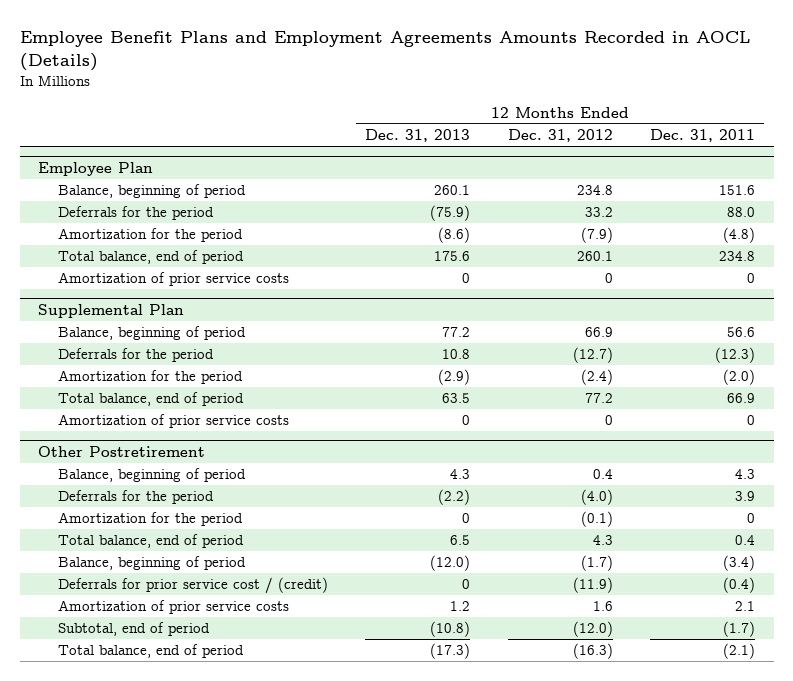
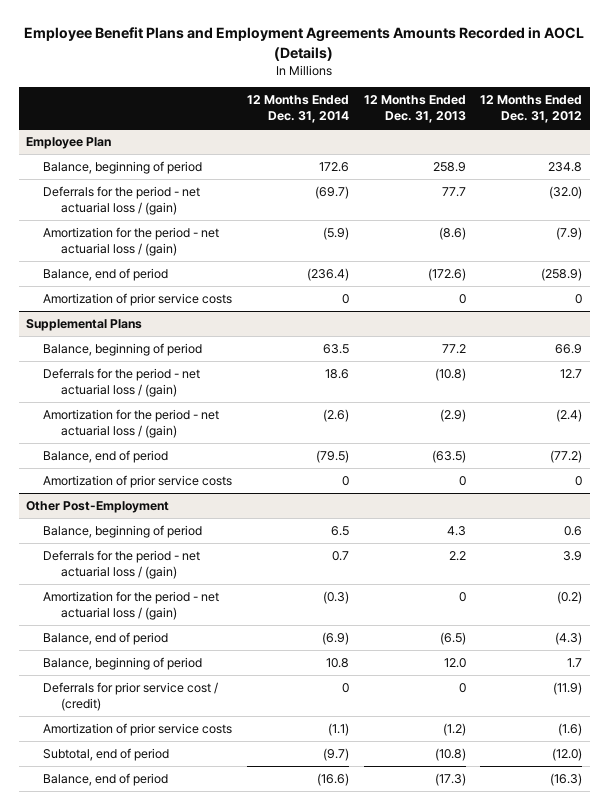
- | 12 Months Ended Dec. 31, 2013 | 12 Months Ended Dec. 31, 2012 | 12 Months Ended Dec. 31, 2011
+ | 12 Months Ended Dec. 31, 2014 | 12 Months Ended Dec. 31, 2013 | 12 Months Ended Dec. 31, 2012
@ Employee Plan
- Balance, beginning of period | 260.1 | 234.8 | 151.6
- Deferrals for the period | (75.9) | 33.2 | 88.0
- Amortization for the period | (8.6) | (7.9) | (4.8)
- Total balance, end of period | 175.6 | 260.1 | 234.8
+ Balance, beginning of period | 172.6 | 258.9 | 234.8
+ Deferrals for the period - net actuarial loss / (gain) | (69.7) | 77.7 | (32.0)
+ Amortization for the period - net actuarial loss / (gain) | (5.9) | (8.6) | (7.9)
+ Balance, end of period | (236.4) | (172.6) | (258.9)
- Supplemental Plan
+ Supplemental Plans
- Deferrals for the period | 10.8 | (12.7) | (12.3)
- Amortization for the period | (2.9) | (2.4) | (2.0)
- Total balance, end of period | 63.5 | 77.2 | 66.9
+ Deferrals for the period - net actuarial loss / (gain) | 18.6 | (10.8) | 12.7
+ Amortization for the period - net actuarial loss / (gain) | (2.6) | (2.9) | (2.4)
+ Balance, end of period | (79.5) | (63.5) | (77.2)
- Other Postretirement
- Balance, beginning of period | 4.3 | 0.4 | 4.3
- Deferrals for the period | (2.2) | (4.0) | 3.9
- Amortization for the period | 0 | (0.1) | 0
- Total balance, end of period | 6.5 | 4.3 | 0.4
- Balance, beginning of period | (12.0) | (1.7) | (3.4)
+ Other Post-Employment
+ Balance, beginning of period | 6.5 | 4.3 | 0.6
+ Deferrals for the period - net actuarial loss / (gain) | 0.7 | 2.2 | 3.9
+ Amortization for the period - net actuarial loss / (gain) | (0.3) | 0 | (0.2)
+ Balance, end of period | (6.9) | (6.5) | (4.3)
+ Balance, beginning of period | 10.8 | 12.0 | 1.7
- Amortization of prior service costs | 1.2 | 1.6 | 2.1
+ Amortization of prior service costs | (1.1) | (1.2) | (1.6)
- Total balance, end of period | (17.3) | (16.3) | (2.1)
+ Balance, end of period | (16.6) | (17.3) | (16.3)

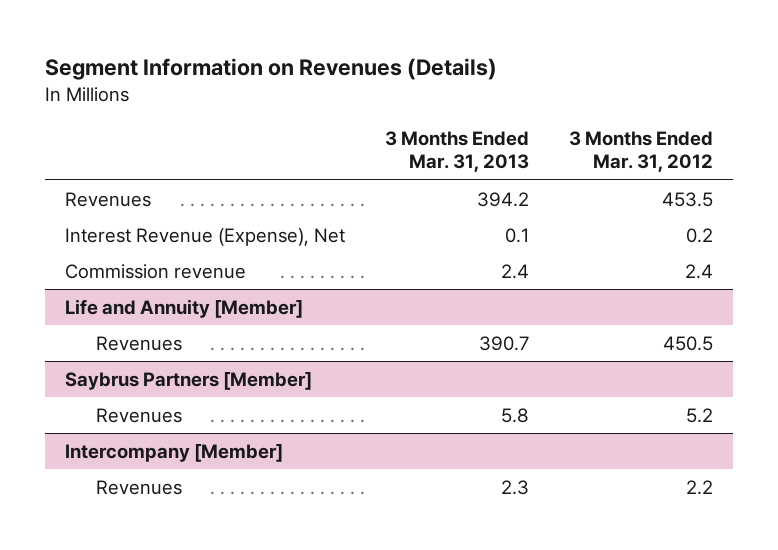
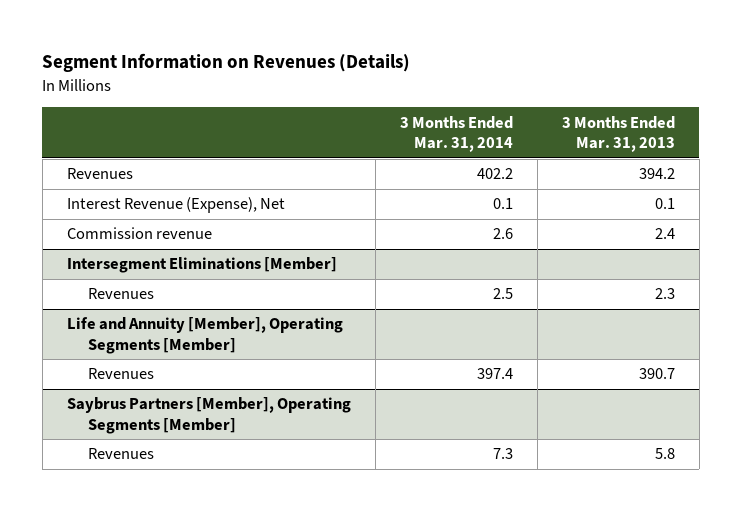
- | 3 Months Ended Mar. 31, 2013 | 3 Months Ended Mar. 31, 2012
+ | 3 Months Ended Mar. 31, 2014 | 3 Months Ended Mar. 31, 2013
- Life and Annuity [Member]
+ Intersegment Eliminations [Member]
+ Revenues | 2.5 | 2.3
+ Life and Annuity [Member], Operating Segments [Member]
- Saybrus Partners [Member]
+ Saybrus Partners [Member], Operating Segments [Member]
- Intercompany [Member]
- Revenues | 2.3 | 2.2

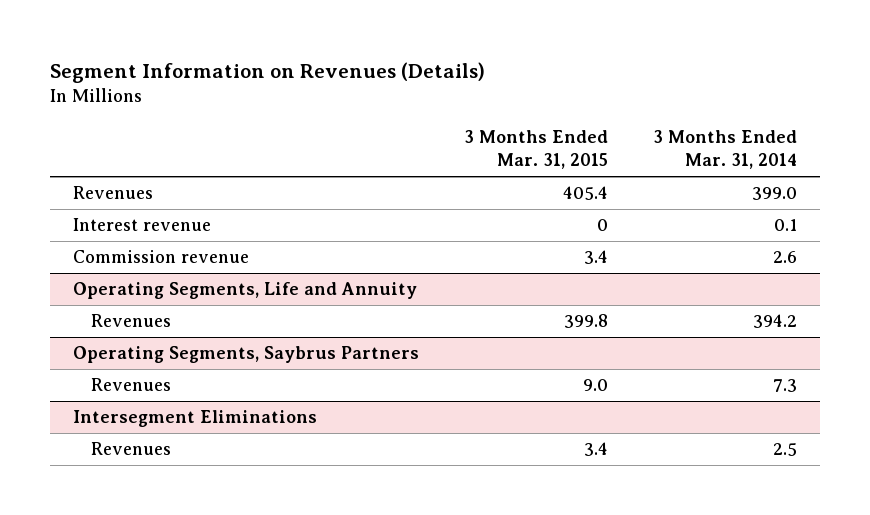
- | 3 Months Ended Mar. 31, 2014 | 3 Months Ended Mar. 31, 2013
+ | 3 Months Ended Mar. 31, 2015 | 3 Months Ended Mar. 31, 2014
- Revenues | 402.2 | 394.2
- Interest Revenue (Expense), Net | 0.1 | 0.1
+ Revenues | 405.4 | 399.0
+ Interest revenue | 0 | 0.1
- Intersegment Eliminations [Member]
- Revenues | 2.5 | 2.3
- Life and Annuity [Member], Operating Segments [Member]
- Revenues | 397.4 | 390.7
- Saybrus Partners [Member], Operating Segments [Member]
+ Operating Segments, Life and Annuity
+ Revenues | 399.8 | 394.2
+ Operating Segments, Saybrus Partners
+ Intersegment Eliminations
+ Revenues | 3.4 | 2.5

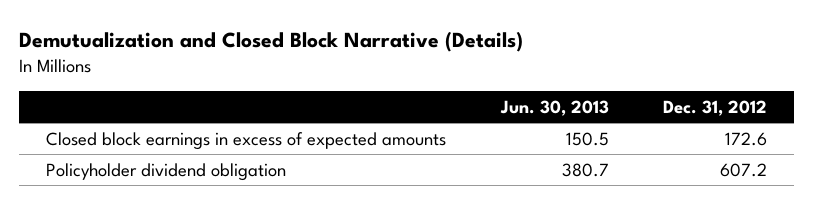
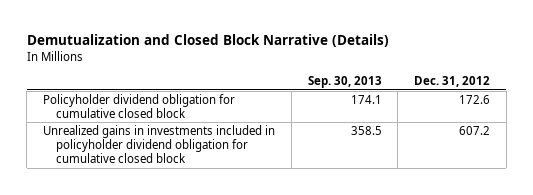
- | Jun. 30, 2013 | Dec. 31, 2012
+ | Sep. 30, 2013 | Dec. 31, 2012
- Closed block earnings in excess of expected amounts | 150.5 | 172.6
- Policyholder dividend obligation | 380.7 | 607.2
+ Policyholder dividend obligation for cumulative closed block | 174.1 | 172.6
+ Unrealized gains in investments included in policyholder dividend obligation for cumulative closed block | 358.5 | 607.2

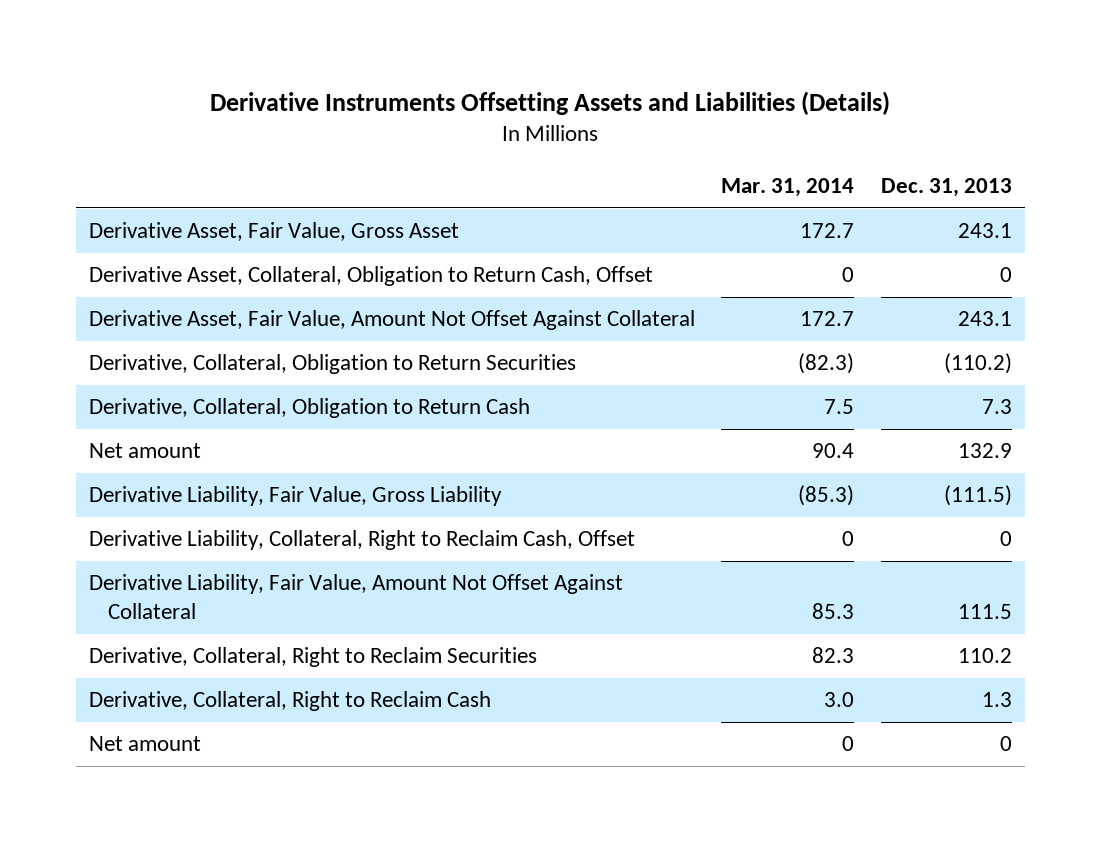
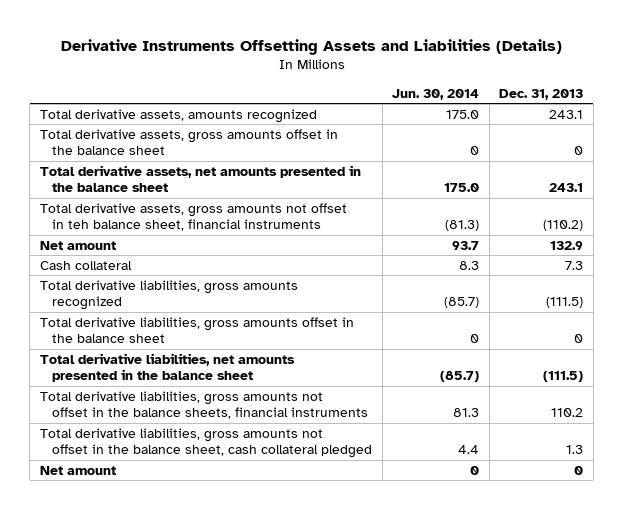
- | Mar. 31, 2014 | Dec. 31, 2013
+ | Jun. 30, 2014 | Dec. 31, 2013
- Derivative Asset, Fair Value, Gross Asset | 172.7 | 243.1
- Derivative Asset, Collateral, Obligation to Return Cash, Offset | 0 | 0
- Derivative Asset, Fair Value, Amount Not Offset Against Collateral | 172.7 | 243.1
- Derivative, Collateral, Obligation to Return Securities | (82.3) | (110.2)
- Derivative, Collateral, Obligation to Return Cash | 7.5 | 7.3
+ Total derivative assets, amounts recognized | 175.0 | 243.1
+ Total derivative assets, gross amounts offset in the balance sheet | 0 | 0
+ Total derivative assets, net amounts presented in the balance sheet | 175.0 | 243.1
+ Total derivative assets, gross amounts not offset in teh balance sheet, financial instruments | (81.3) | (110.2)
- Derivative Liability, Fair Value, Gross Liability | (85.3) | (111.5)
- Derivative Liability, Collateral, Right to Reclaim Cash, Offset | 0 | 0
- Derivative Liability, Fair Value, Amount Not Offset Against Collateral | 85.3 | 111.5
- Derivative, Collateral, Right to Reclaim Securities | 82.3 | 110.2
- Derivative, Collateral, Right to Reclaim Cash | 3.0 | 1.3
+ Cash collateral | 8.3 | 7.3
+ Total derivative liabilities, gross amounts recognized | (85.7) | (111.5)
+ Total derivative liabilities, gross amounts offset in the balance sheet | 0 | 0
+ Total derivative liabilities, net amounts presented in the balance sheet | (85.7) | (111.5)
+ Total derivative liabilities, gross amounts not offset in the balance sheets, financial instruments | 81.3 | 110.2
+ Total derivative liabilities, gross amounts not offset in the balance sheet, cash collateral pledged | 4.4 | 1.3

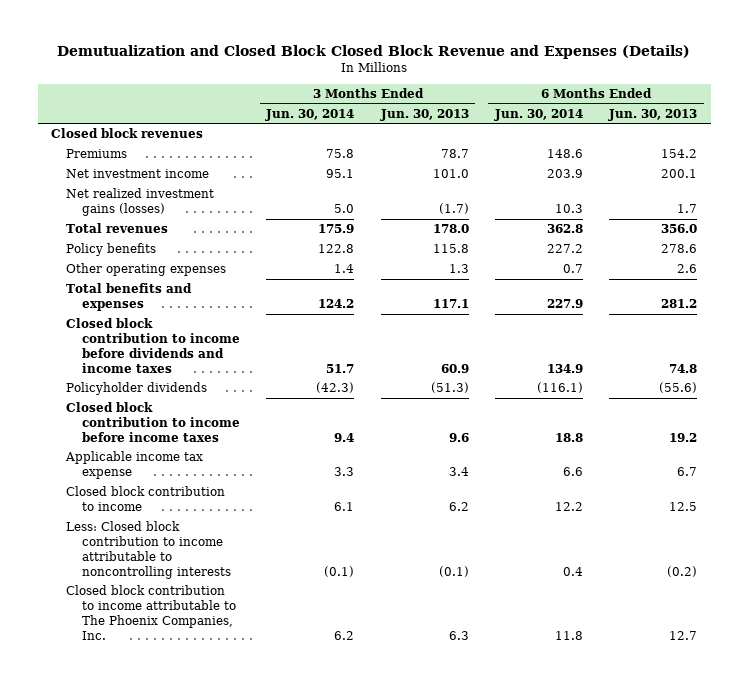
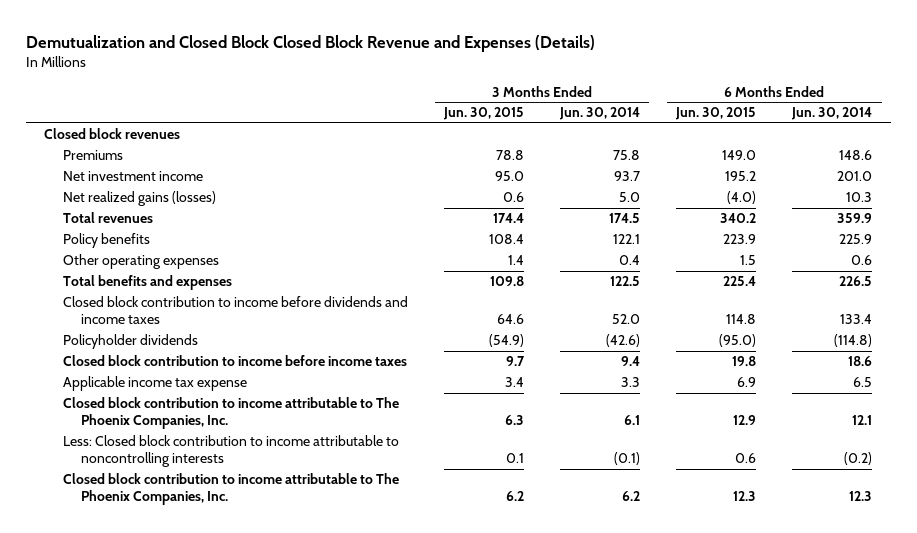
- | 3 Months Ended Jun. 30, 2014 | 3 Months Ended Jun. 30, 2013 | 6 Months Ended Jun. 30, 2014 | 6 Months Ended Jun. 30, 2013
+ | 3 Months Ended Jun. 30, 2015 | 3 Months Ended Jun. 30, 2014 | 6 Months Ended Jun. 30, 2015 | 6 Months Ended Jun. 30, 2014
- Net investment income | 95.1 | 101.0 | 203.9 | 200.1
- Net realized investment gains (losses) | 5.0 | (1.7) | 10.3 | 1.7
- Total revenues | 175.9 | 178.0 | 362.8 | 356.0
- Policy benefits | 122.8 | 115.8 | 227.2 | 278.6
- Other operating expenses | 1.4 | 1.3 | 0.7 | 2.6
- Total benefits and expenses | 124.2 | 117.1 | 227.9 | 281.2
- Closed block contribution to income before dividends and income taxes | 51.7 | 60.9 | 134.9 | 74.8
- Policyholder dividends | (42.3) | (51.3) | (116.1) | (55.6)
- Closed block contribution to income before income taxes | 9.4 | 9.6 | 18.8 | 19.2
- Applicable income tax expense | 3.3 | 3.4 | 6.6 | 6.7
- Closed block contribution to income | 6.1 | 6.2 | 12.2 | 12.5
- Less: Closed block contribution to income attributable to noncontrolling interests | (0.1) | (0.1) | 0.4 | (0.2)
- Closed block contribution to income attributable to The Phoenix Companies, Inc. | 6.2 | 6.3 | 11.8 | 12.7
+ Net investment income | 95.0 | 93.7 | 195.2 | 201.0
+ Net realized gains (losses) | 0.6 | 5.0 | (4.0) | 10.3
+ Total revenues | 174.4 | 174.5 | 340.2 | 359.9
+ Policy benefits | 108.4 | 122.1 | 223.9 | 225.9
+ Other operating expenses | 1.4 | 0.4 | 1.5 | 0.6
+ Total benefits and expenses | 109.8 | 122.5 | 225.4 | 226.5
+ Closed block contribution to income before dividends and income taxes | 64.6 | 52.0 | 114.8 | 133.4
+ Policyholder dividends | (54.9) | (42.6) | (95.0) | (114.8)
+ Closed block contribution to income before income taxes | 9.7 | 9.4 | 19.8 | 18.6
+ Applicable income tax expense | 3.4 | 3.3 | 6.9 | 6.5
+ Closed block contribution to income attributable to The Phoenix Companies, Inc. | 6.3 | 6.1 | 12.9 | 12.1
+ Less: Closed block contribution to income attributable to noncontrolling interests | 0.1 | (0.1) | 0.6 | (0.2)
+ Closed block contribution to income attributable to The Phoenix Companies, Inc. | 6.2 | 6.2 | 12.3 | 12.3

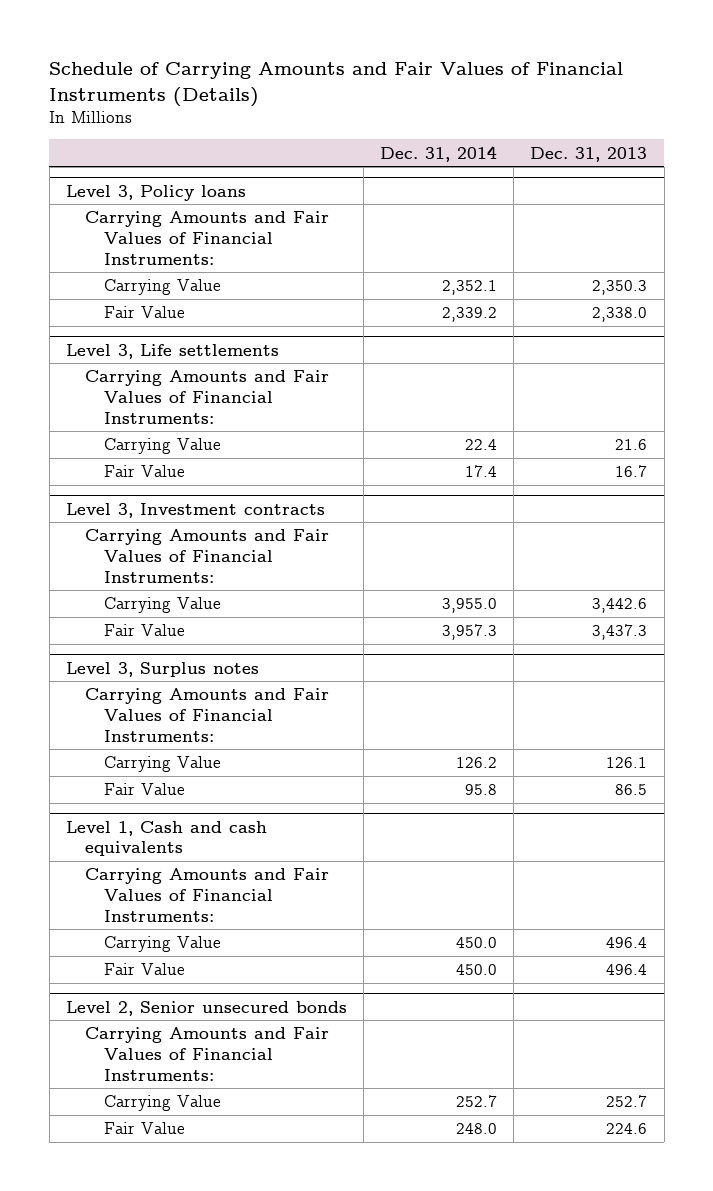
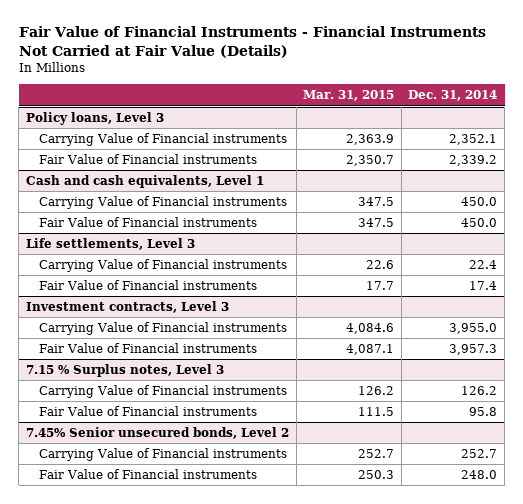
- Schedule of Carrying Amounts and Fair Values of Financial Instruments (Details)
+ Fair Value of Financial Instruments - Financial Instruments Not Carried at Fair Value (Details)
- | Dec. 31, 2014 | Dec. 31, 2013
+ | Mar. 31, 2015 | Dec. 31, 2014
- Level 3, Policy loans
- Carrying Amounts and Fair Values of Financial Instruments:
- Carrying Value | 2,352.1 | 2,350.3
- Fair Value | 2,339.2 | 2,338.0
- Level 3, Life settlements
- Carrying Amounts and Fair Values of Financial Instruments:
- Carrying Value | 22.4 | 21.6
- Fair Value | 17.4 | 16.7
- Level 3, Investment contracts
- Carrying Amounts and Fair Values of Financial Instruments:
- Carrying Value | 3,955.0 | 3,442.6
- Fair Value | 3,957.3 | 3,437.3
- Level 3, Surplus notes
- Carrying Amounts and Fair Values of Financial Instruments:
- Carrying Value | 126.2 | 126.1
- Fair Value | 95.8 | 86.5
- Level 1, Cash and cash equivalents
- Carrying Amounts and Fair Values of Financial Instruments:
- Carrying Value | 450.0 | 496.4
- Fair Value | 450.0 | 496.4
- Level 2, Senior unsecured bonds
- Carrying Amounts and Fair Values of Financial Instruments:
- Carrying Value | 252.7 | 252.7
- Fair Value | 248.0 | 224.6
+ Policy loans, Level 3
+ Carrying Value of Financial instruments | 2,363.9 | 2,352.1
+ Fair Value of Financial instruments | 2,350.7 | 2,339.2
+ Cash and cash equivalents, Level 1
+ Carrying Value of Financial instruments | 347.5 | 450.0
+ Fair Value of Financial instruments | 347.5 | 450.0
+ Life settlements, Level 3
+ Carrying Value of Financial instruments | 22.6 | 22.4
+ Fair Value of Financial instruments | 17.7 | 17.4
+ Investment contracts, Level 3
+ Carrying Value of Financial instruments | 4,084.6 | 3,955.0
+ Fair Value of Financial instruments | 4,087.1 | 3,957.3
+ 7.15 % Surplus notes, Level 3
+ Carrying Value of Financial instruments | 126.2 | 126.2
+ Fair Value of Financial instruments | 111.5 | 95.8
+ 7.45% Senior unsecured bonds, Level 2
+ Carrying Value of Financial instruments | 252.7 | 252.7
+ Fair Value of Financial instruments | 250.3 | 248.0

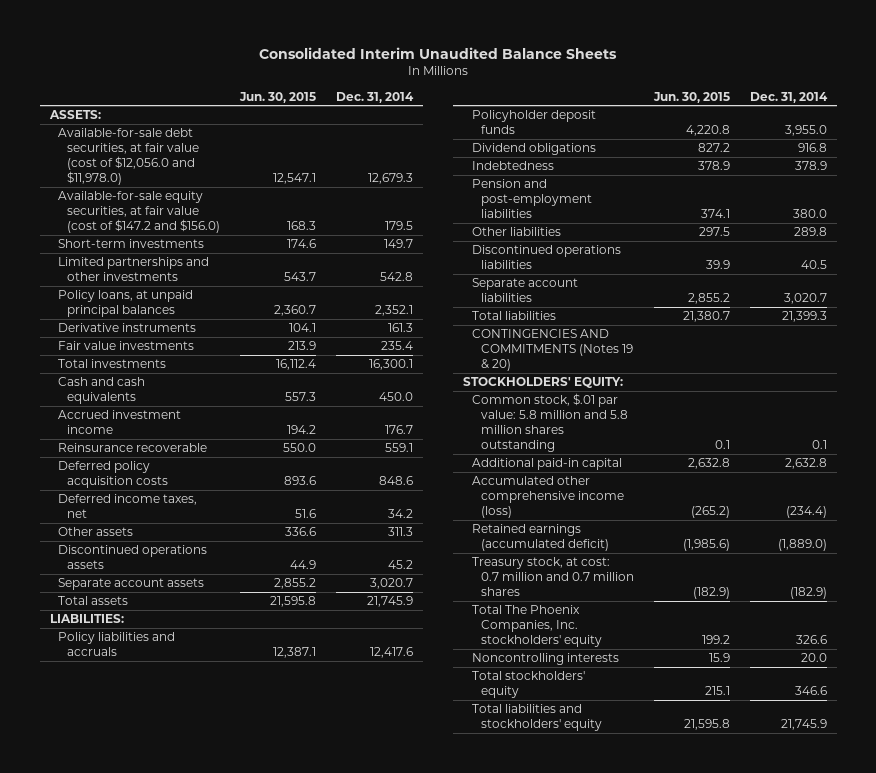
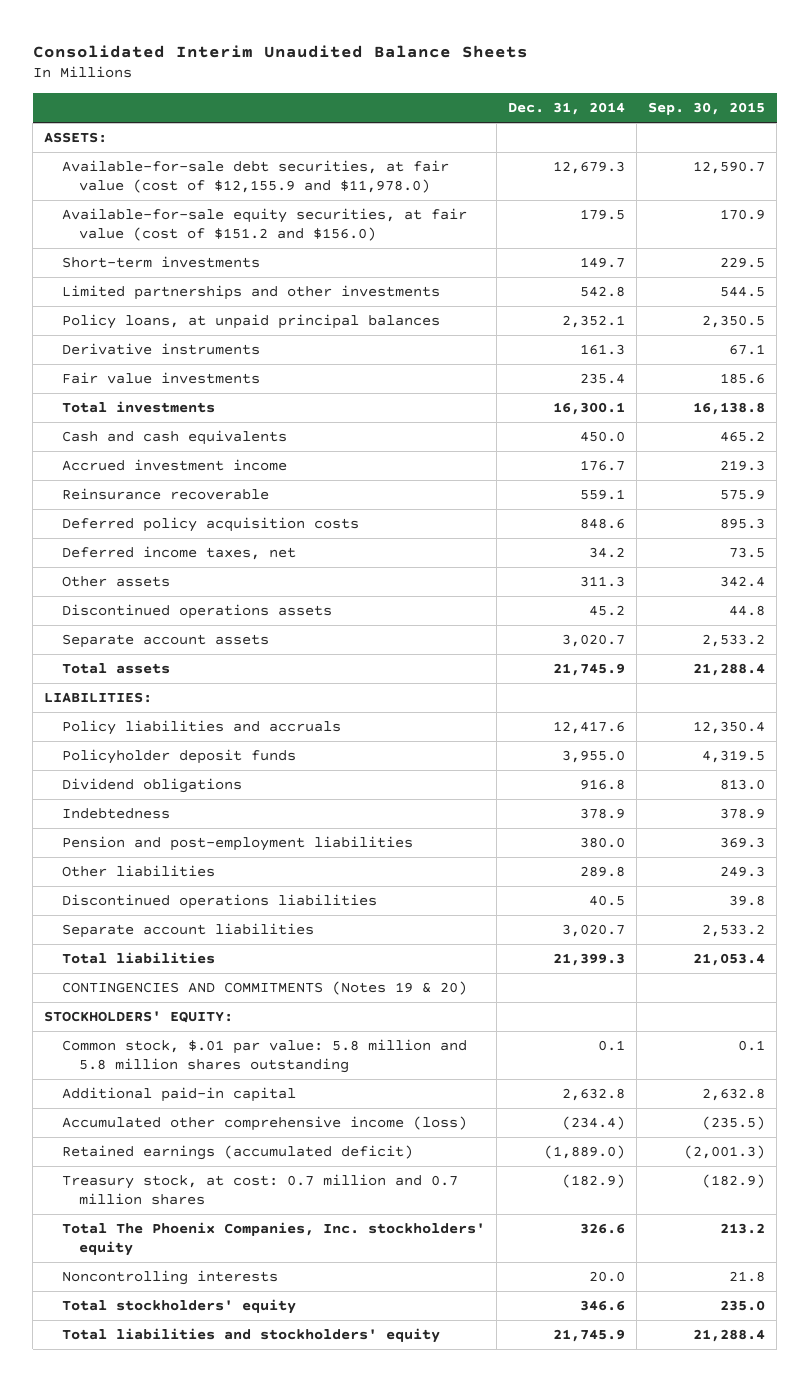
- | Jun. 30, 2015 | Dec. 31, 2014
+ | Dec. 31, 2014 | Sep. 30, 2015
- Available-for-sale debt securities, at fair value (cost of $12,056.0 and $11,978.0) | 12,547.1 | 12,679.3
- Available-for-sale equity securities, at fair value (cost of $147.2 and $156.0) | 168.3 | 179.5
+ Available-for-sale debt securities, at fair value (cost of $12,155.9 and $11,978.0) | 12,679.3 | 12,590.7
+ Available-for-sale equity securities, at fair value (cost of $151.2 and $156.0) | 179.5 | 170.9

